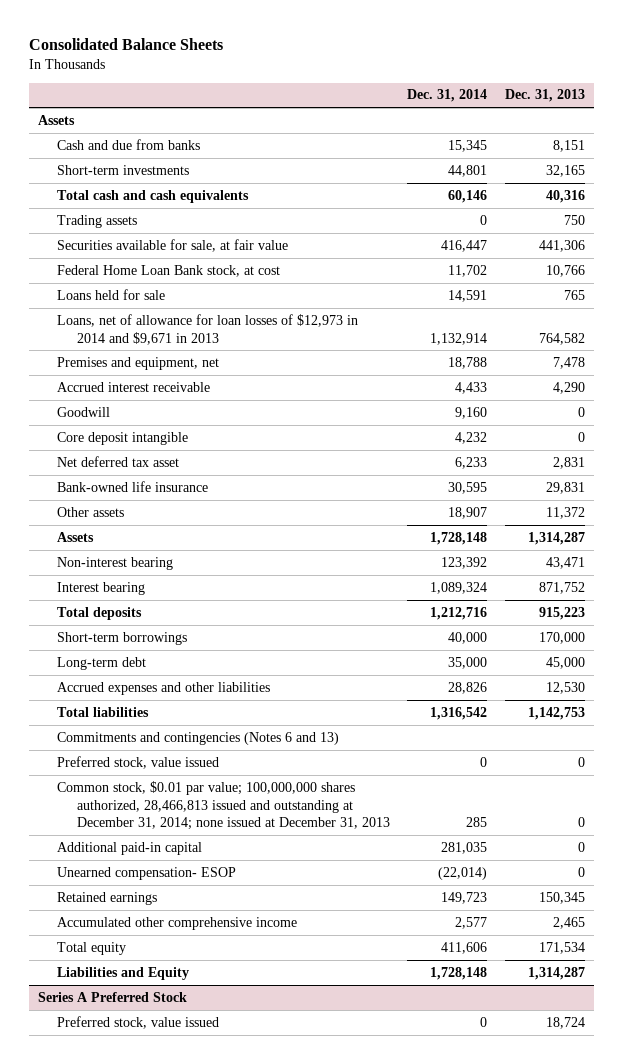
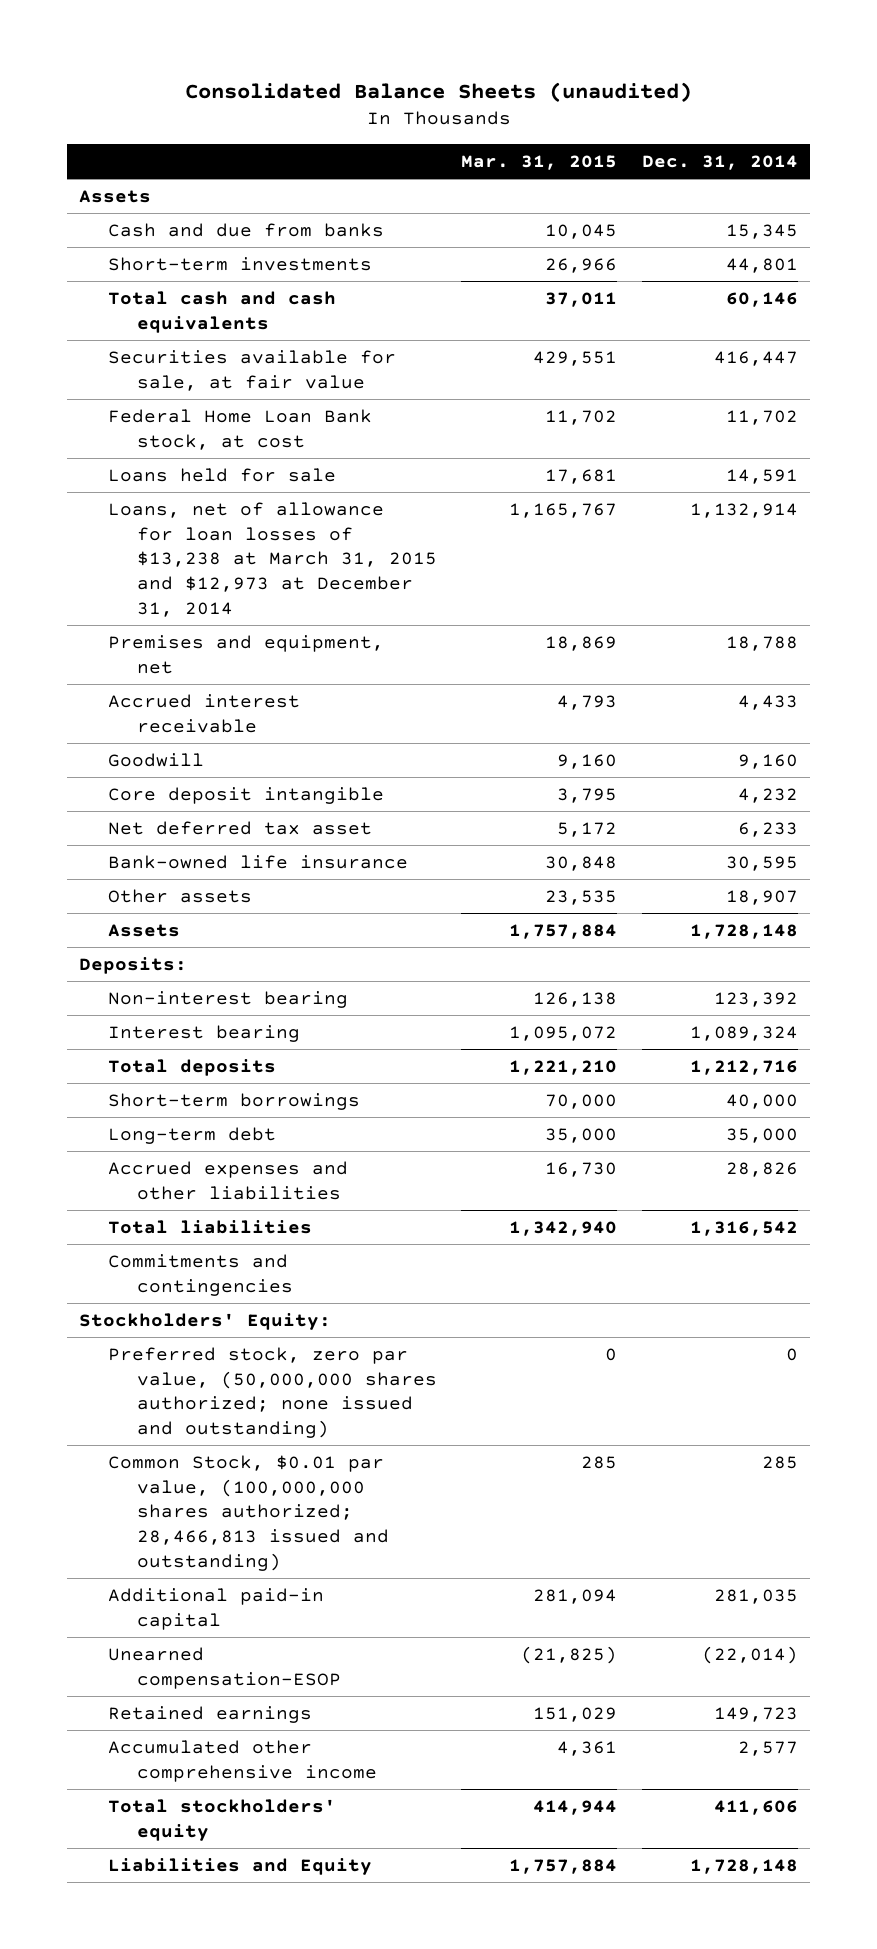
- Consolidated Balance Sheets
+ Consolidated Balance Sheets (unaudited)
- | Dec. 31, 2014 | Dec. 31, 2013
+ | Mar. 31, 2015 | Dec. 31, 2014
- Trading assets | 0 | 750
- Loans, net of allowance for loan losses of $12,973 in 2014 and $9,671 in 2013 | 1,132,914 | 764,582
+ Loans, net of allowance for loan losses of $13,238 at March 31, 2015 and $12,973 at December 31, 2014 | 1,165,767 | 1,132,914
+ Deposits:
- Commitments and contingencies (Notes 6 and 13)
- Preferred stock, value issued | 0 | 0
- Common stock, $0.01 par value; 100,000,000 shares authorized, 28,466,813 issued and outstanding at December 31, 2014; none issued at December 31, 2013 | 285 | 0
+ Commitments and contingencies
+ Stockholders' Equity:
+ Preferred stock, zero par value, (50,000,000 shares authorized; none issued and outstanding) | 0 | 0
+ Common Stock, $0.01 par value, (100,000,000 shares authorized; 28,466,813 issued and outstanding) | 285 | 285
- Unearned compensation- ESOP | (22,014) | 0
+ Unearned compensation-ESOP | (21,825) | (22,014)
- Total equity | 411,606 | 171,534
+ Total stockholders' equity | 414,944 | 411,606
- Series A Preferred Stock
- Preferred stock, value issued | 0 | 18,724

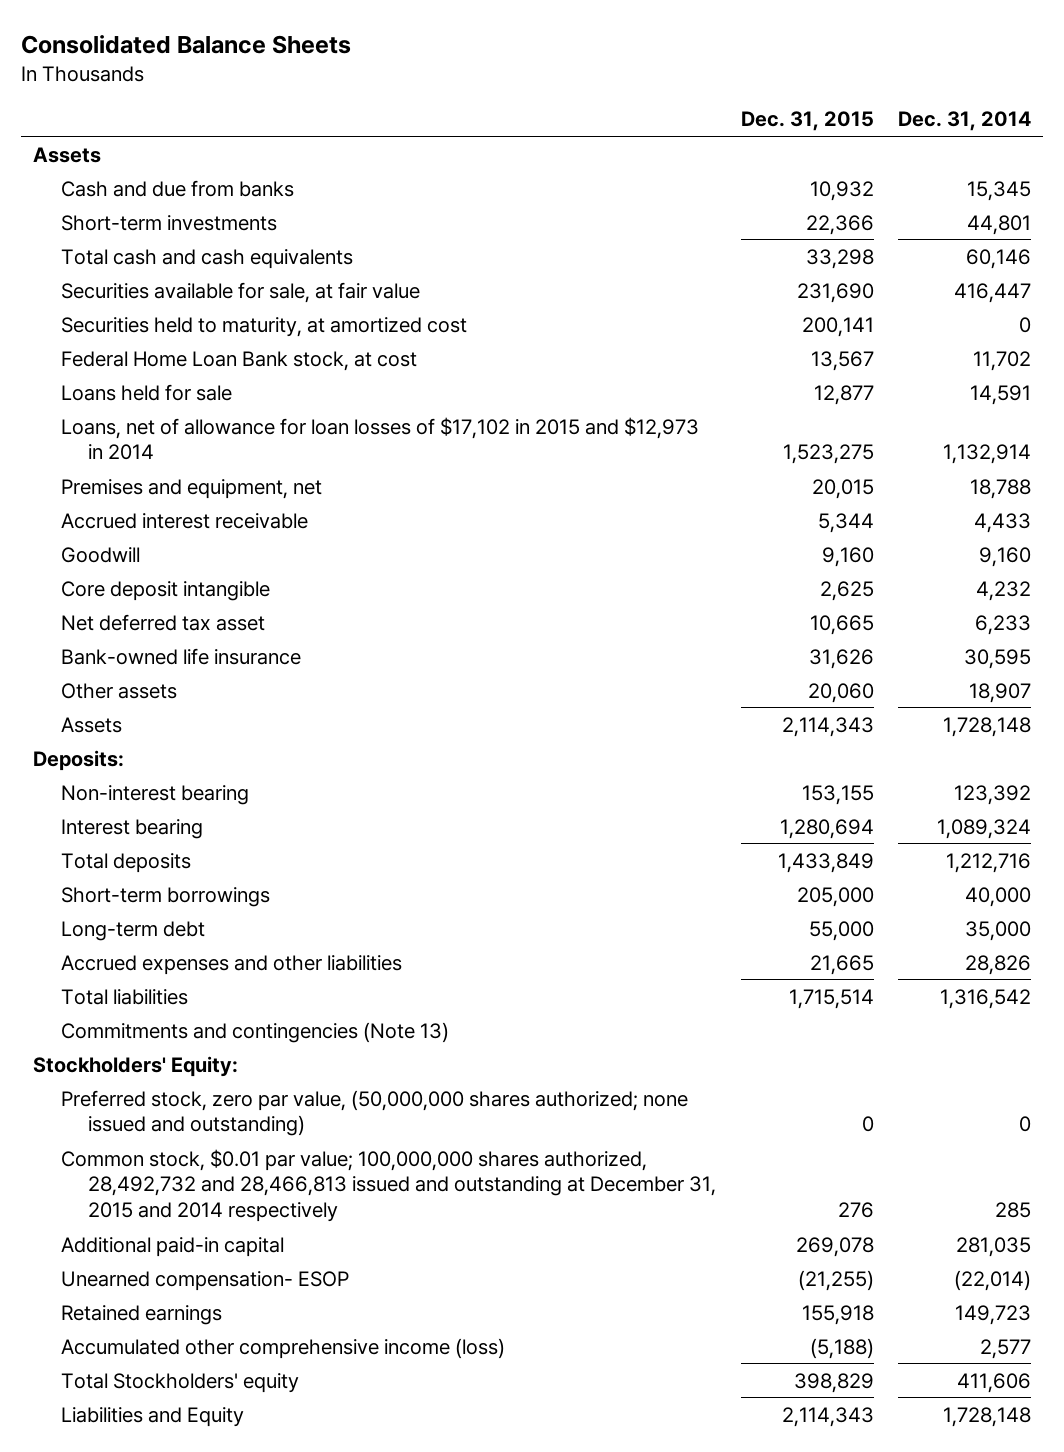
- Consolidated Balance Sheets (unaudited)
+ Consolidated Balance Sheets
- | Mar. 31, 2015 | Dec. 31, 2014
+ | Dec. 31, 2015 | Dec. 31, 2014
+ Securities held to maturity, at amortized cost | 200,141 | 0
- Loans, net of allowance for loan losses of $13,238 at March 31, 2015 and $12,973 at December 31, 2014 | 1,165,767 | 1,132,914
+ Loans, net of allowance for loan losses of $17,102 in 2015 and $12,973 in 2014 | 1,523,275 | 1,132,914
- Commitments and contingencies
+ Commitments and contingencies (Note 13)
- Common Stock, $0.01 par value, (100,000,000 shares authorized; 28,466,813 issued and outstanding) | 285 | 285
+ Common stock, $0.01 par value; 100,000,000 shares authorized, 28,492,732 and 28,466,813 issued and outstanding at December 31, 2015 and 2014 respectively | 276 | 285
- Unearned compensation-ESOP | (21,825) | (22,014)
+ Unearned compensation- ESOP | (21,255) | (22,014)
- Accumulated other comprehensive income | 4,361 | 2,577
- Total stockholders' equity | 414,944 | 411,606
+ Accumulated other comprehensive income (loss) | (5,188) | 2,577
+ Total Stockholders' equity | 398,829 | 411,606

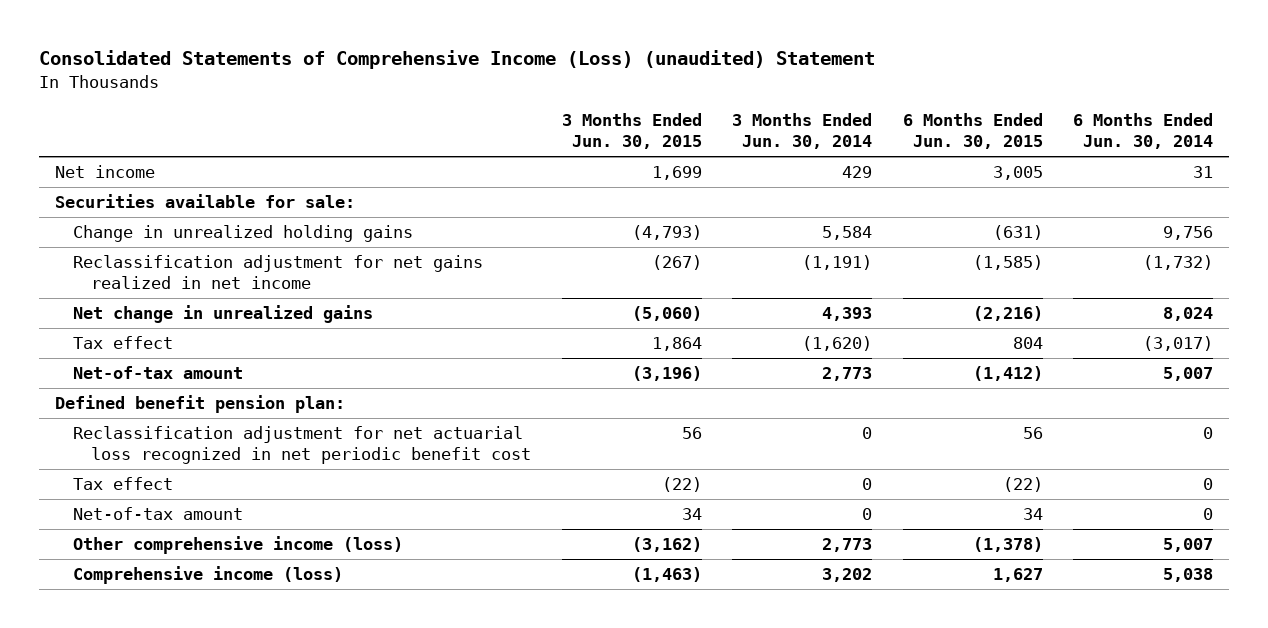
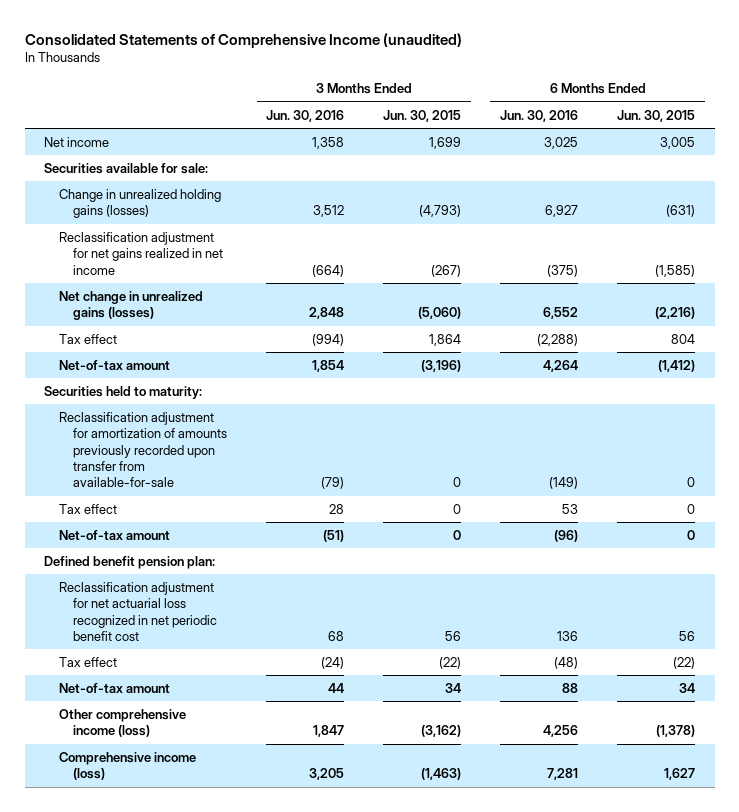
- Consolidated Statements of Comprehensive Income (Loss) (unaudited) Statement
+ Consolidated Statements of Comprehensive Income (unaudited)
- | 3 Months Ended Jun. 30, 2015 | 3 Months Ended Jun. 30, 2014 | 6 Months Ended Jun. 30, 2015 | 6 Months Ended Jun. 30, 2014
+ | 3 Months Ended Jun. 30, 2016 | 3 Months Ended Jun. 30, 2015 | 6 Months Ended Jun. 30, 2016 | 6 Months Ended Jun. 30, 2015
- Change in unrealized holding gains | (4,793) | 5,584 | (631) | 9,756
+ Change in unrealized holding gains (losses) | 3,512 | (4,793) | 6,927 | (631)
- Net change in unrealized gains | (5,060) | 4,393 | (2,216) | 8,024
+ Net change in unrealized gains (losses) | 2,848 | (5,060) | 6,552 | (2,216)
+ Securities held to maturity:
+ Reclassification adjustment for amortization of amounts previously recorded upon transfer from available-for-sale | (79) | 0 | (149) | 0
+ Tax effect | 28 | 0 | 53 | 0
+ Net-of-tax amount | (51) | 0 | (96) | 0

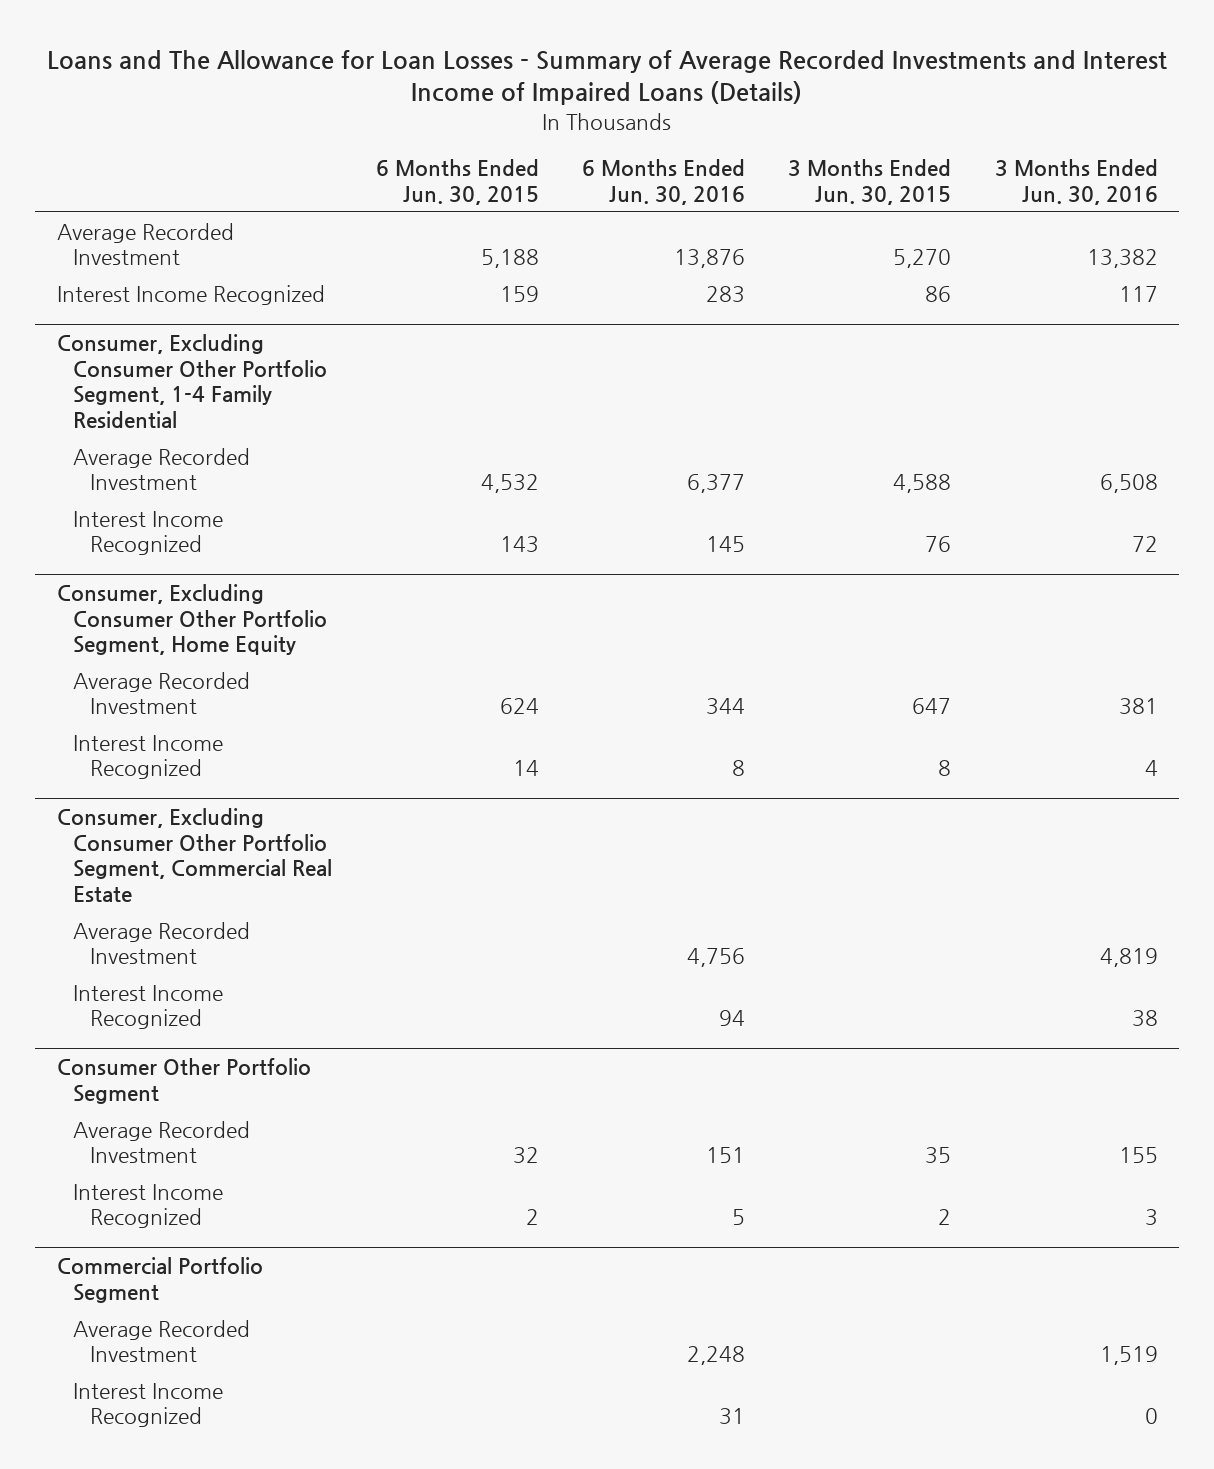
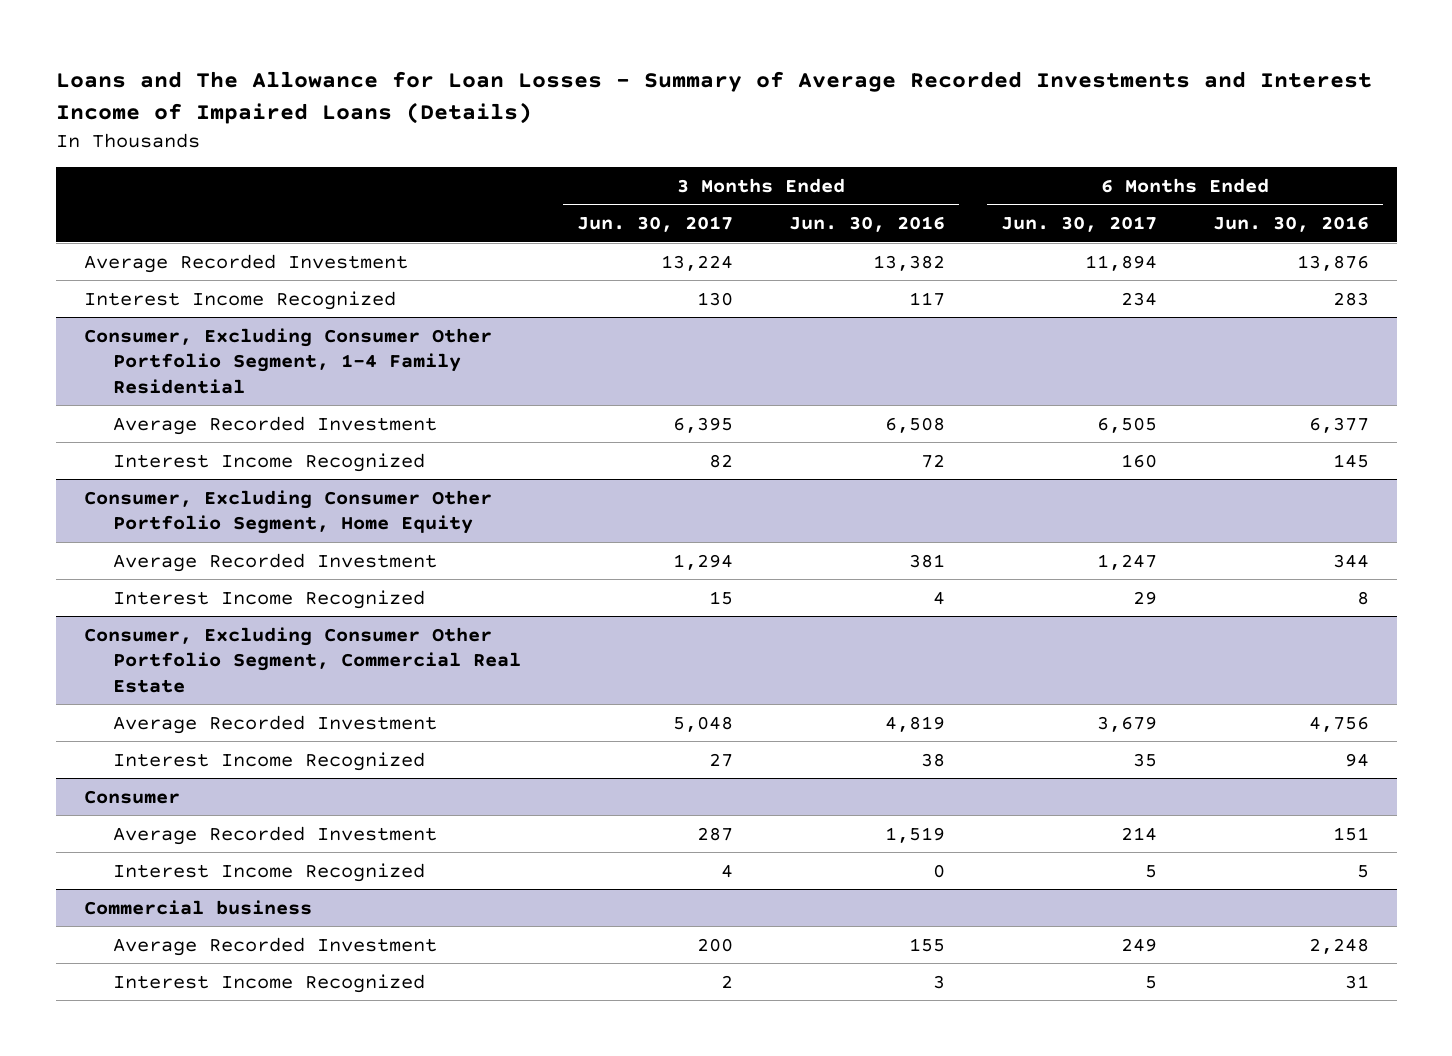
- | 6 Months Ended Jun. 30, 2015 | 6 Months Ended Jun. 30, 2016 | 3 Months Ended Jun. 30, 2015 | 3 Months Ended Jun. 30, 2016
+ | 3 Months Ended Jun. 30, 2017 | 3 Months Ended Jun. 30, 2016 | 6 Months Ended Jun. 30, 2017 | 6 Months Ended Jun. 30, 2016
- Consumer Other Portfolio Segment
- Average Recorded Investment | 32 | 151 | 35 | 155
- Interest Income Recognized | 2 | 5 | 2 | 3
- Commercial Portfolio Segment
- Average Recorded Investment | | 2,248 | | 1,519
- Interest Income Recognized | | 31 | | 0
+ Consumer
+ Average Recorded Investment | 287 | 1,519 | 214 | 151
+ Interest Income Recognized | 4 | 0 | 5 | 5
+ Commercial business
+ Average Recorded Investment | 200 | 155 | 249 | 2,248
+ Interest Income Recognized | 2 | 3 | 5 | 31

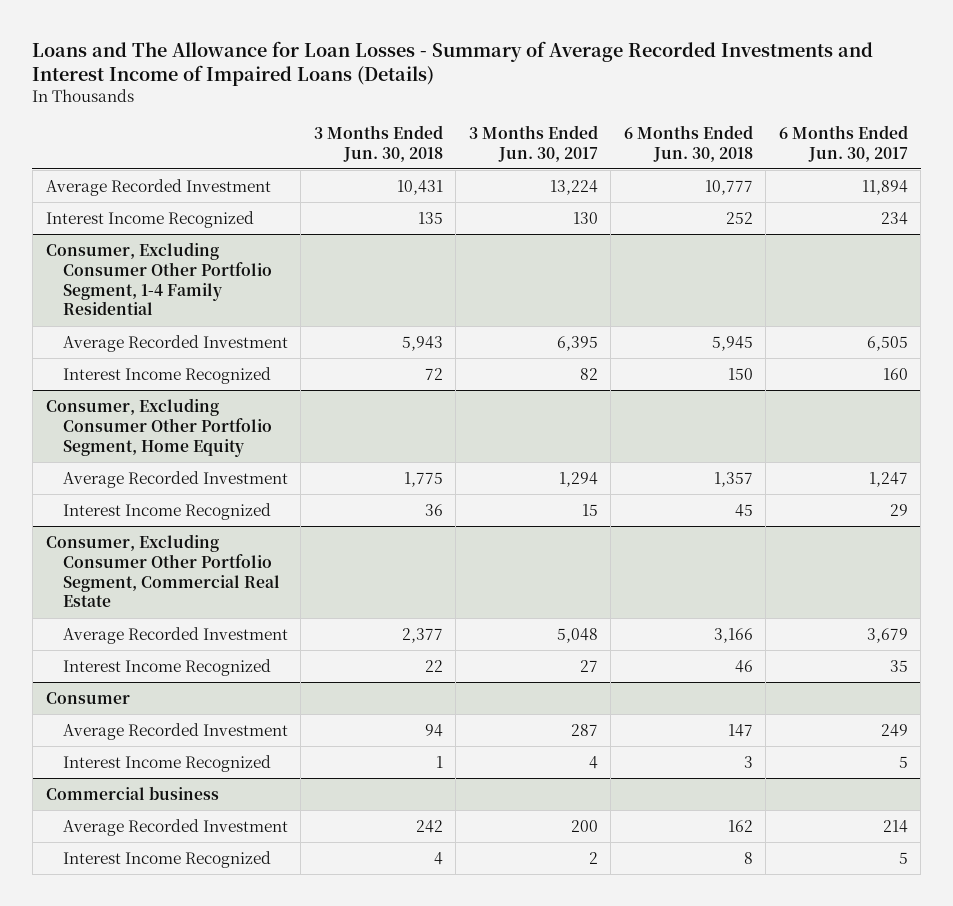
- | 3 Months Ended Jun. 30, 2017 | 3 Months Ended Jun. 30, 2016 | 6 Months Ended Jun. 30, 2017 | 6 Months Ended Jun. 30, 2016
+ | 3 Months Ended Jun. 30, 2018 | 3 Months Ended Jun. 30, 2017 | 6 Months Ended Jun. 30, 2018 | 6 Months Ended Jun. 30, 2017
@ Consumer
- Average Recorded Investment | 287 | 1,519 | 214 | 151
+ Average Recorded Investment | 94 | 287 | 147 | 249
@ Commercial business
- Average Recorded Investment | 200 | 155 | 249 | 2,248
+ Average Recorded Investment | 242 | 200 | 162 | 214

